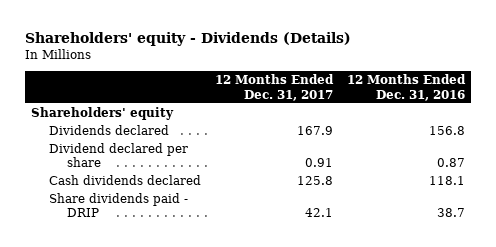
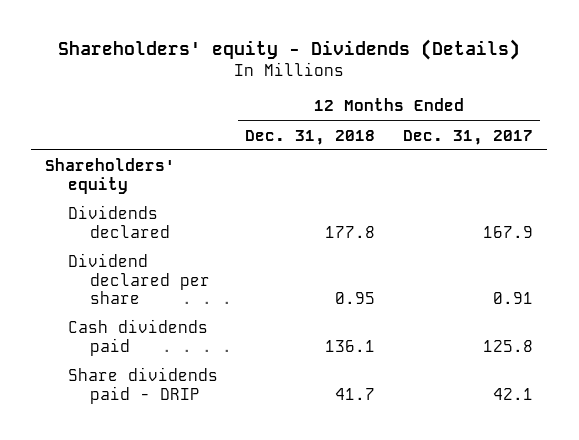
- | 12 Months Ended Dec. 31, 2017 | 12 Months Ended Dec. 31, 2016
+ | 12 Months Ended Dec. 31, 2018 | 12 Months Ended Dec. 31, 2017
- Cash dividends declared | 125.8 | 118.1
+ Cash dividends paid | 136.1 | 125.8

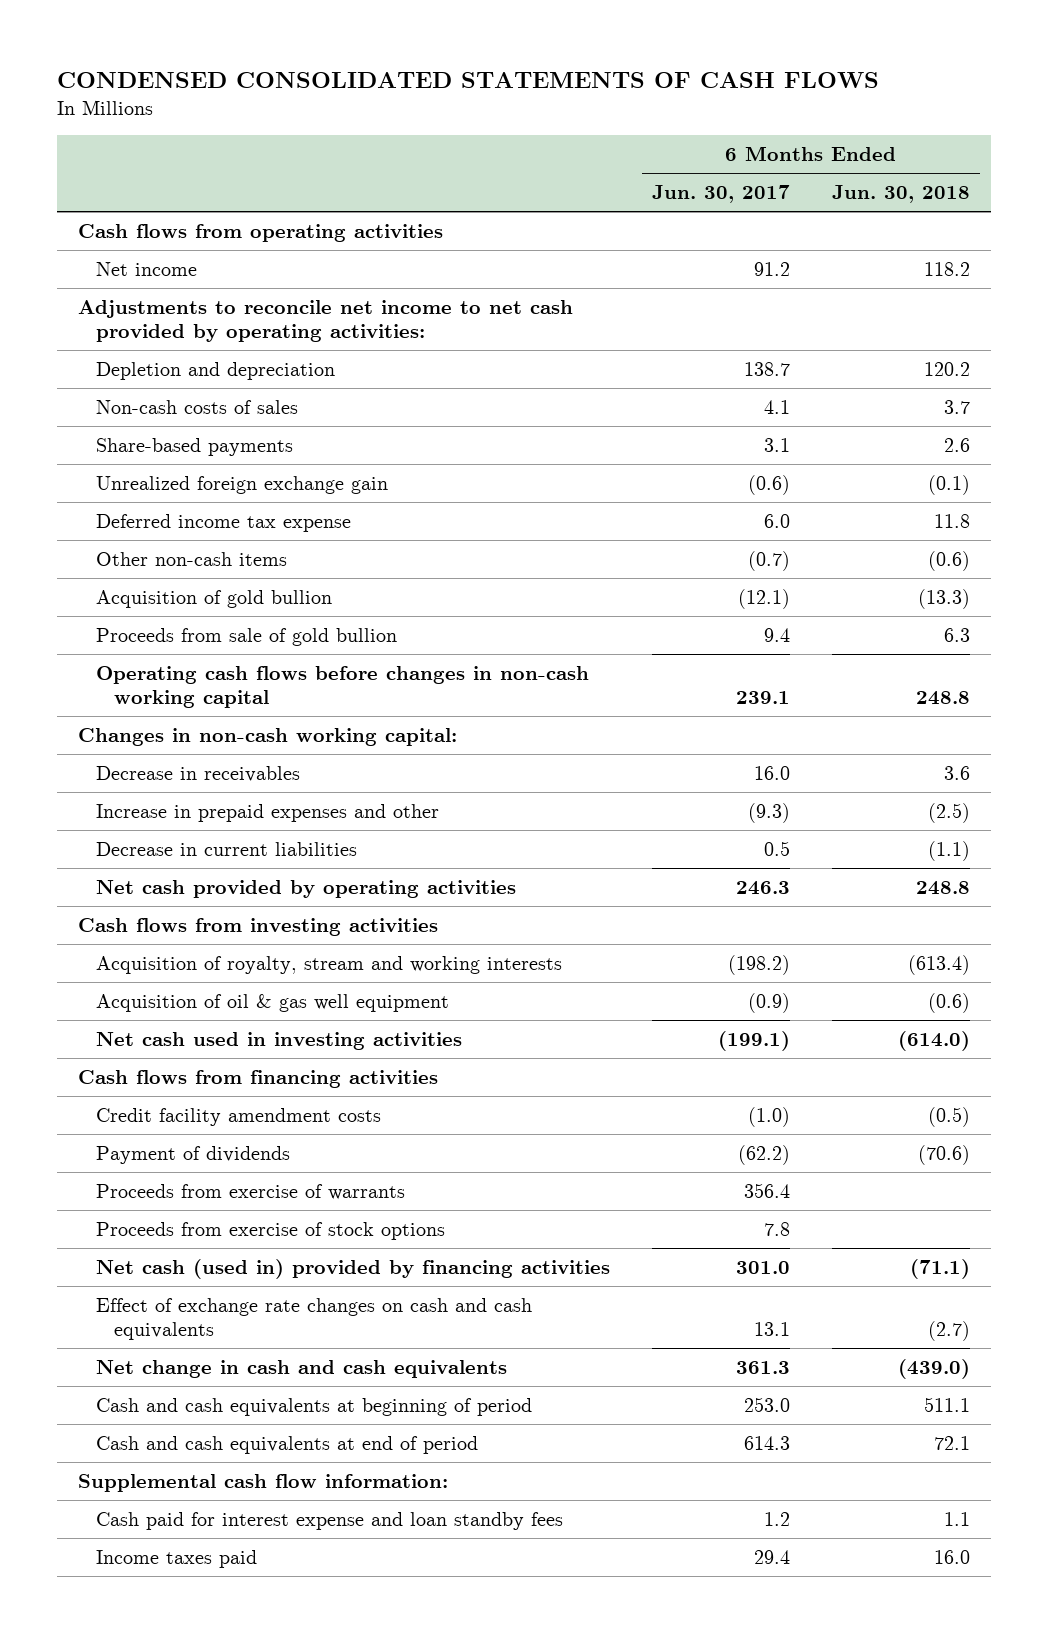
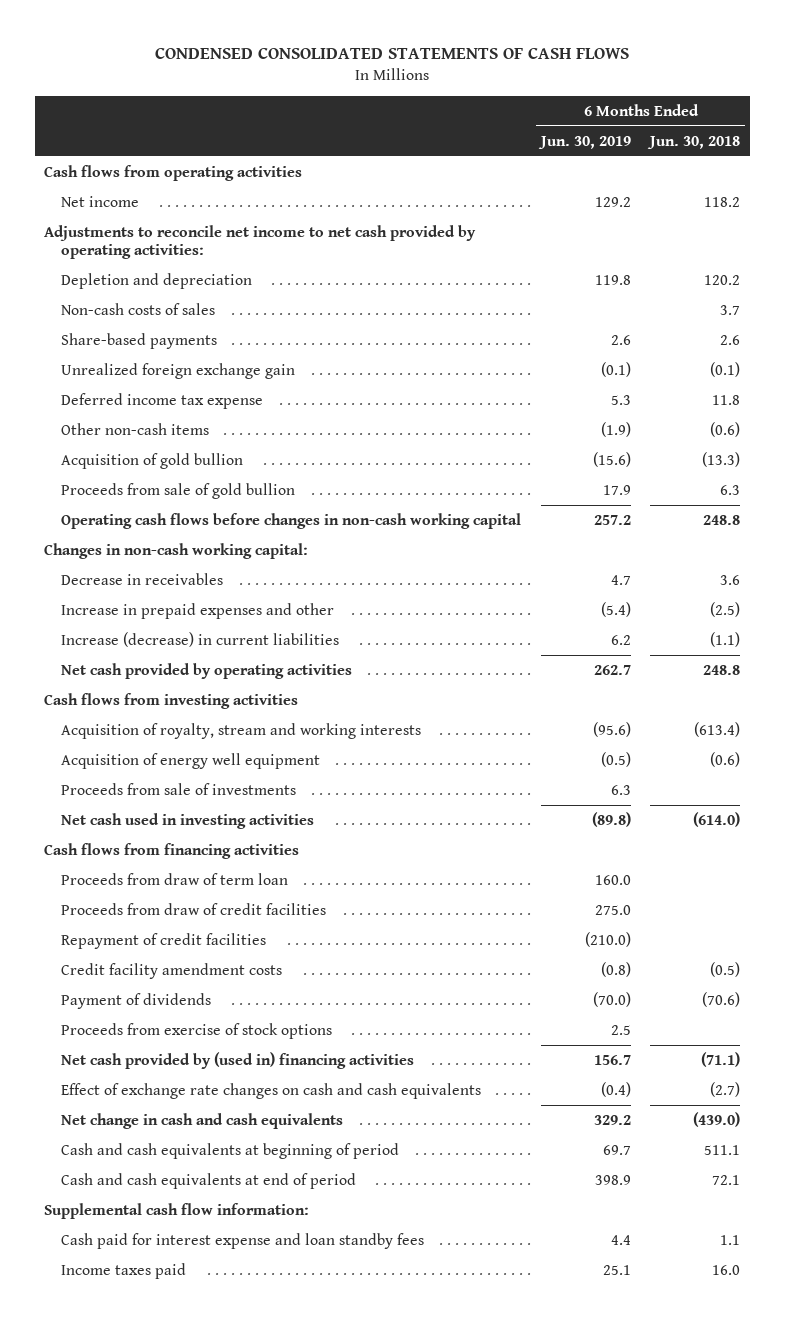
- | 6 Months Ended Jun. 30, 2017 | 6 Months Ended Jun. 30, 2018
+ | 6 Months Ended Jun. 30, 2019 | 6 Months Ended Jun. 30, 2018
- Decrease in current liabilities | 0.5 | (1.1)
+ Increase (decrease) in current liabilities | 6.2 | (1.1)
- Acquisition of oil & gas well equipment | (0.9) | (0.6)
+ Acquisition of energy well equipment | (0.5) | (0.6)
+ Proceeds from sale of investments | 6.3 |
+ Proceeds from draw of term loan | 160.0 |
+ Proceeds from draw of credit facilities | 275.0 |
+ Repayment of credit facilities | (210.0) |
- Proceeds from exercise of warrants | 356.4 |
- Net cash (used in) provided by financing activities | 301.0 | (71.1)
+ Net cash provided by (used in) financing activities | 156.7 | (71.1)

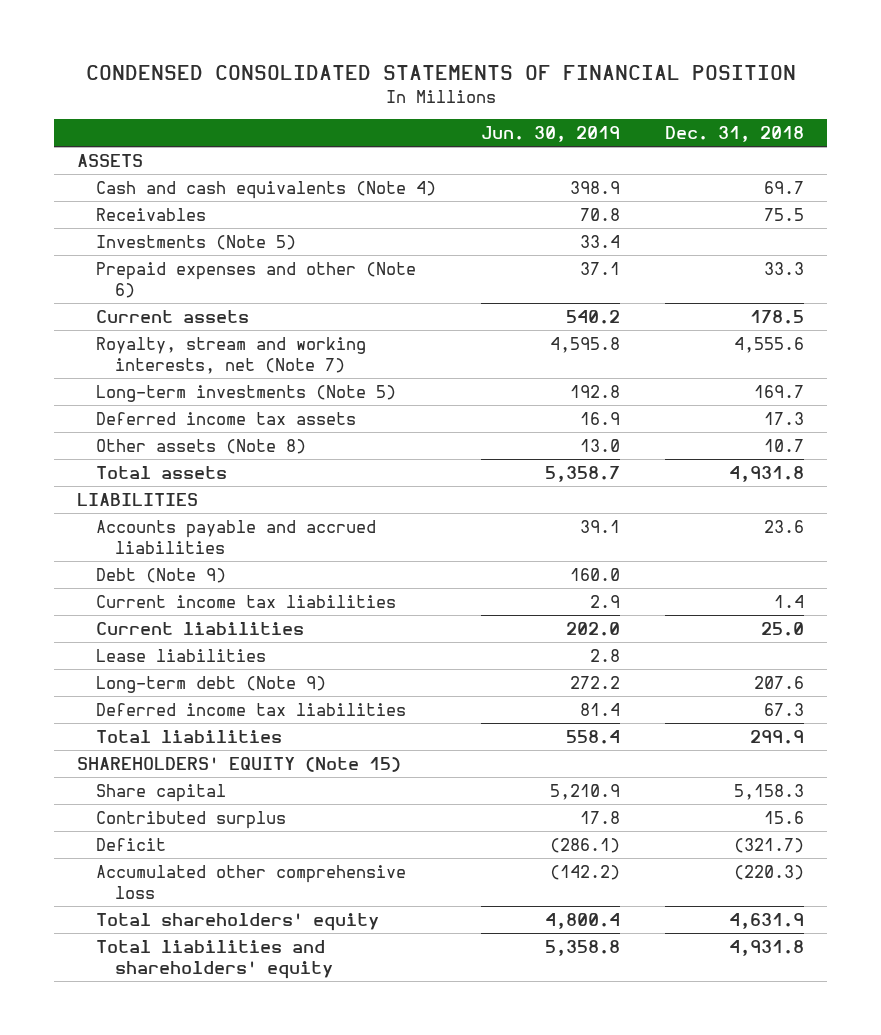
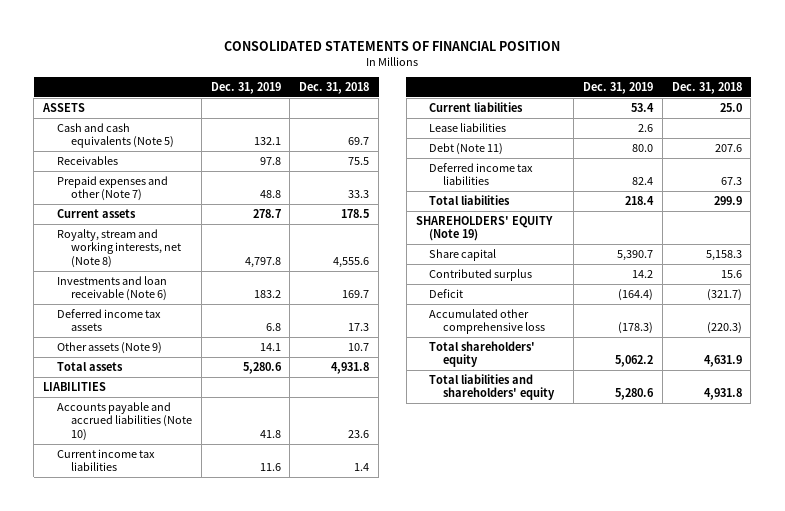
- CONDENSED CONSOLIDATED STATEMENTS OF FINANCIAL POSITION
+ CONSOLIDATED STATEMENTS OF FINANCIAL POSITION
- | Jun. 30, 2019 | Dec. 31, 2018
+ | Dec. 31, 2019 | Dec. 31, 2018
- Cash and cash equivalents (Note 4) | 398.9 | 69.7
+ Cash and cash equivalents (Note 5) | 132.1 | 69.7
- Investments (Note 5) | 33.4 |
- Prepaid expenses and other (Note 6) | 37.1 | 33.3
+ Prepaid expenses and other (Note 7) | 48.8 | 33.3
- Royalty, stream and working interests, net (Note 7) | 4,595.8 | 4,555.6
- Long-term investments (Note 5) | 192.8 | 169.7
+ Royalty, stream and working interests, net (Note 8) | 4,797.8 | 4,555.6
+ Investments and loan receivable (Note 6) | 183.2 | 169.7
- Other assets (Note 8) | 13.0 | 10.7
+ Other assets (Note 9) | 14.1 | 10.7
- Accounts payable and accrued liabilities | 39.1 | 23.6
- Debt (Note 9) | 160.0 |
+ Accounts payable and accrued liabilities (Note 10) | 41.8 | 23.6
- Long-term debt (Note 9) | 272.2 | 207.6
+ Debt (Note 11) | 80.0 | 207.6
- SHAREHOLDERS' EQUITY (Note 15)
+ SHAREHOLDERS' EQUITY (Note 19)

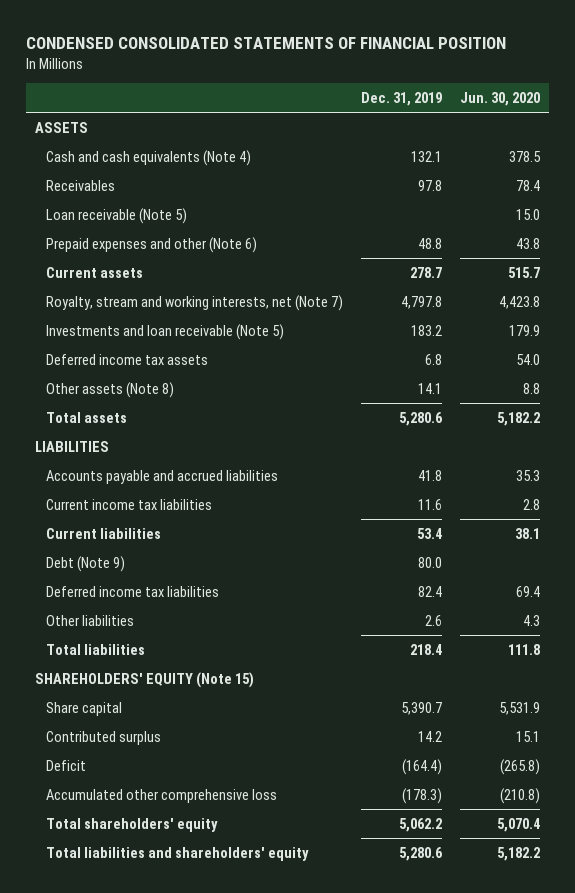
- CONSOLIDATED STATEMENTS OF FINANCIAL POSITION
+ CONDENSED CONSOLIDATED STATEMENTS OF FINANCIAL POSITION
- | Dec. 31, 2019 | Dec. 31, 2018
+ | Dec. 31, 2019 | Jun. 30, 2020
- Cash and cash equivalents (Note 5) | 132.1 | 69.7
+ Cash and cash equivalents (Note 4) | 132.1 | 378.5
- Prepaid expenses and other (Note 7) | 48.8 | 33.3
+ Loan receivable (Note 5) | | 15.0
+ Prepaid expenses and other (Note 6) | 48.8 | 43.8
- Royalty, stream and working interests, net (Note 8) | 4,797.8 | 4,555.6
- Investments and loan receivable (Note 6) | 183.2 | 169.7
+ Royalty, stream and working interests, net (Note 7) | 4,797.8 | 4,423.8
+ Investments and loan receivable (Note 5) | 183.2 | 179.9
- Other assets (Note 9) | 14.1 | 10.7
+ Other assets (Note 8) | 14.1 | 8.8
- Accounts payable and accrued liabilities (Note 10) | 41.8 | 23.6
+ Accounts payable and accrued liabilities | 41.8 | 35.3
- Lease liabilities | 2.6 |
- Debt (Note 11) | 80.0 | 207.6
+ Debt (Note 9) | 80.0 |
+ Other liabilities | 2.6 | 4.3
- SHAREHOLDERS' EQUITY (Note 19)
+ SHAREHOLDERS' EQUITY (Note 15)

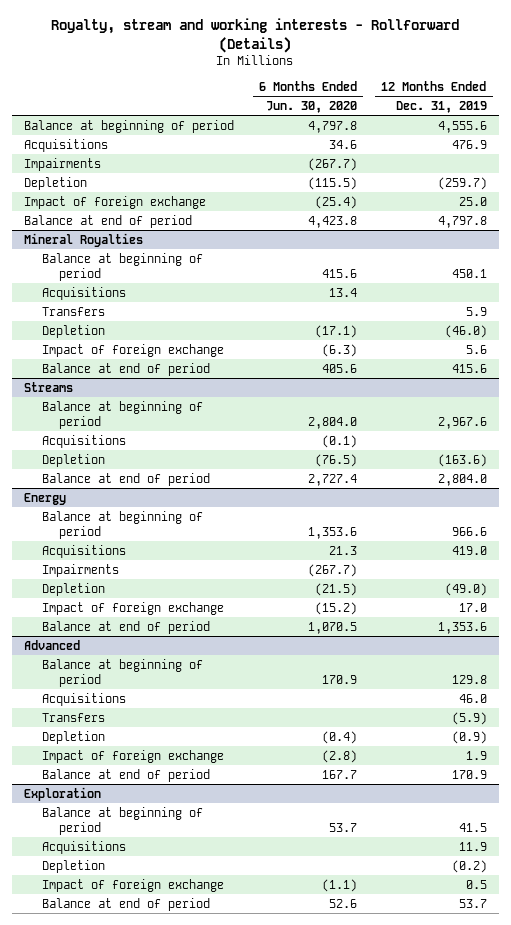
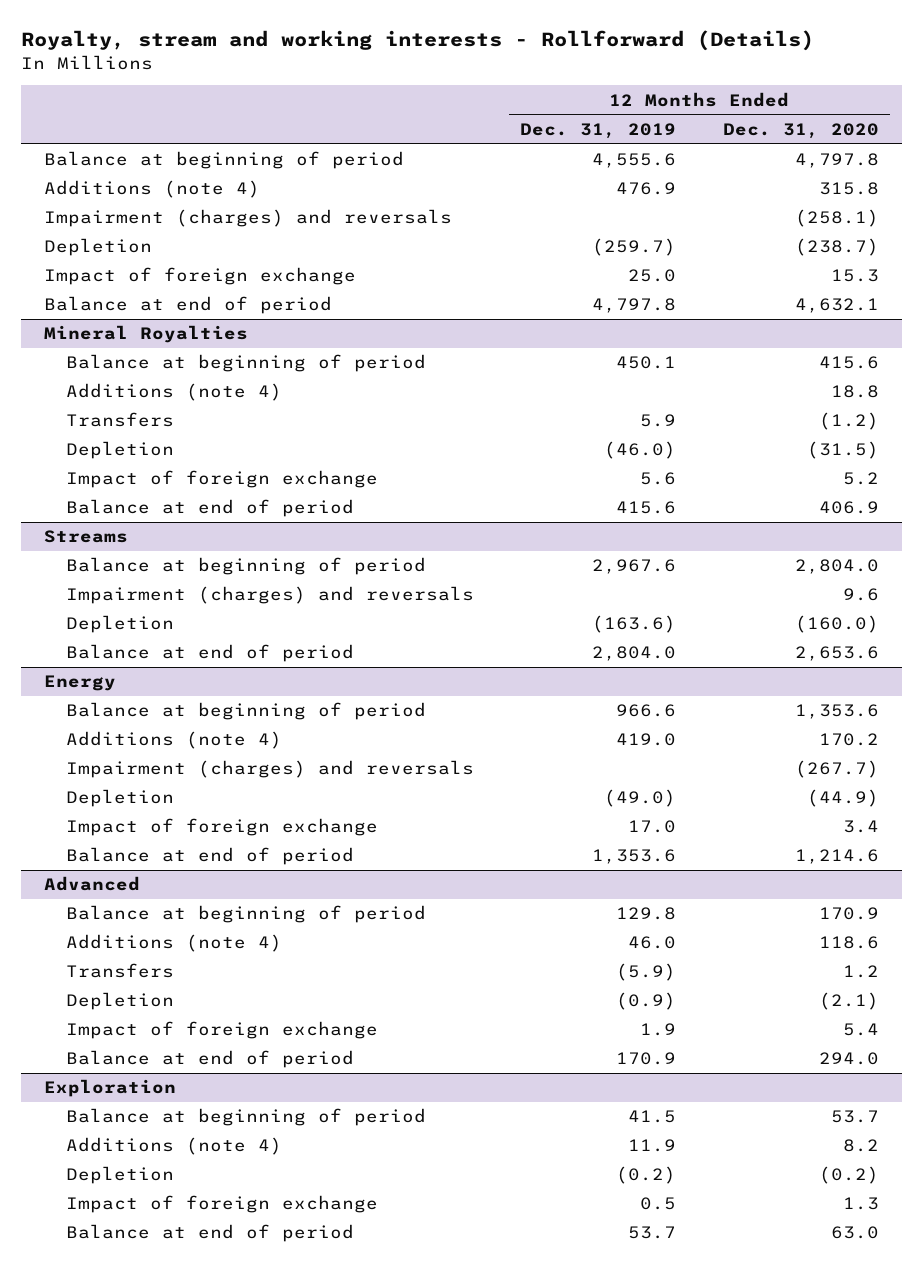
- | 6 Months Ended Jun. 30, 2020 | 12 Months Ended Dec. 31, 2019
+ | 12 Months Ended Dec. 31, 2019 | 12 Months Ended Dec. 31, 2020
- Acquisitions | 34.6 | 476.9
- Impairments | (267.7) |
+ Additions (note 4) | 476.9 | 315.8
+ Impairment (charges) and reversals | | (258.1)
@ Mineral Royalties
- Acquisitions | 13.4 |
+ Additions (note 4) | | 18.8
@ Streams
- Acquisitions | (0.1) |
+ Impairment (charges) and reversals | | 9.6
@ Energy
- Acquisitions | 21.3 | 419.0
- Impairments | (267.7) |
+ Additions (note 4) | 419.0 | 170.2
+ Impairment (charges) and reversals | | (267.7)
@ Advanced
- Acquisitions | | 46.0
+ Additions (note 4) | 46.0 | 118.6
@ Exploration
- Acquisitions | | 11.9
+ Additions (note 4) | 11.9 | 8.2

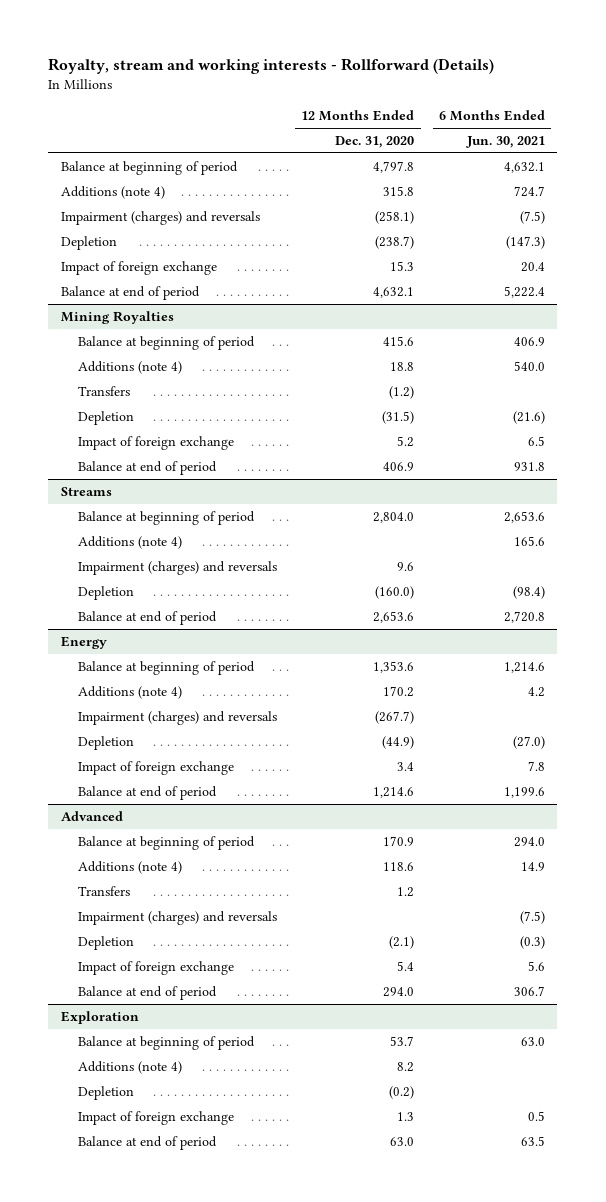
- | 12 Months Ended Dec. 31, 2019 | 12 Months Ended Dec. 31, 2020
+ | 12 Months Ended Dec. 31, 2020 | 6 Months Ended Jun. 30, 2021
- Mineral Royalties
+ Mining Royalties
@ Streams
+ Additions (note 4) | | 165.6
@ Advanced
+ Impairment (charges) and reversals | | (7.5)

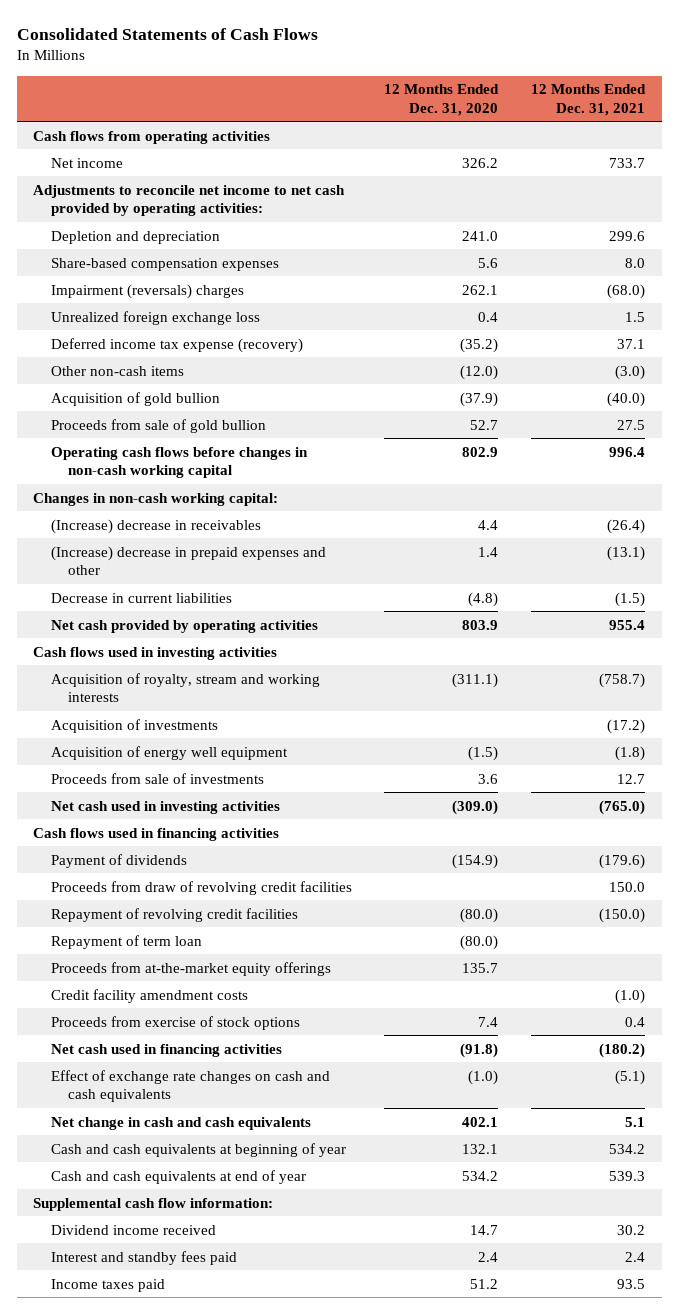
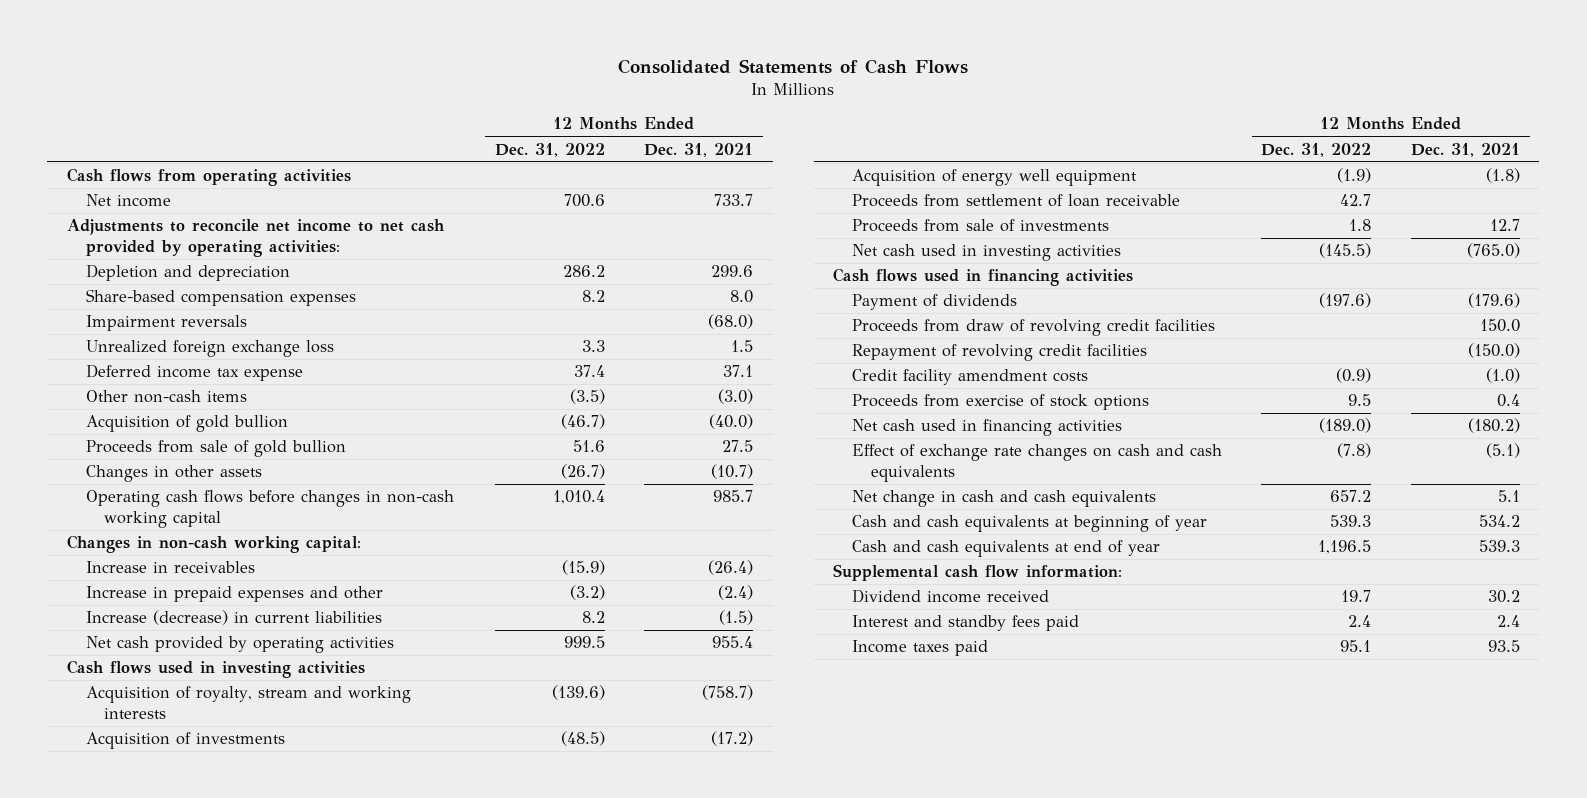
- | 12 Months Ended Dec. 31, 2020 | 12 Months Ended Dec. 31, 2021
+ | 12 Months Ended Dec. 31, 2022 | 12 Months Ended Dec. 31, 2021
- Impairment (reversals) charges | 262.1 | (68.0)
+ Impairment reversals | | (68.0)
- Deferred income tax expense (recovery) | (35.2) | 37.1
+ Deferred income tax expense | 37.4 | 37.1
- Operating cash flows before changes in non-cash working capital | 802.9 | 996.4
+ Changes in other assets | (26.7) | (10.7)
+ Operating cash flows before changes in non-cash working capital | 1,010.4 | 985.7
- (Increase) decrease in receivables | 4.4 | (26.4)
- (Increase) decrease in prepaid expenses and other | 1.4 | (13.1)
- Decrease in current liabilities | (4.8) | (1.5)
+ Increase in receivables | (15.9) | (26.4)
+ Increase in prepaid expenses and other | (3.2) | (2.4)
+ Increase (decrease) in current liabilities | 8.2 | (1.5)
+ Proceeds from settlement of loan receivable | 42.7 |
- Repayment of term loan | (80.0) |
- Proceeds from at-the-market equity offerings | 135.7 |

